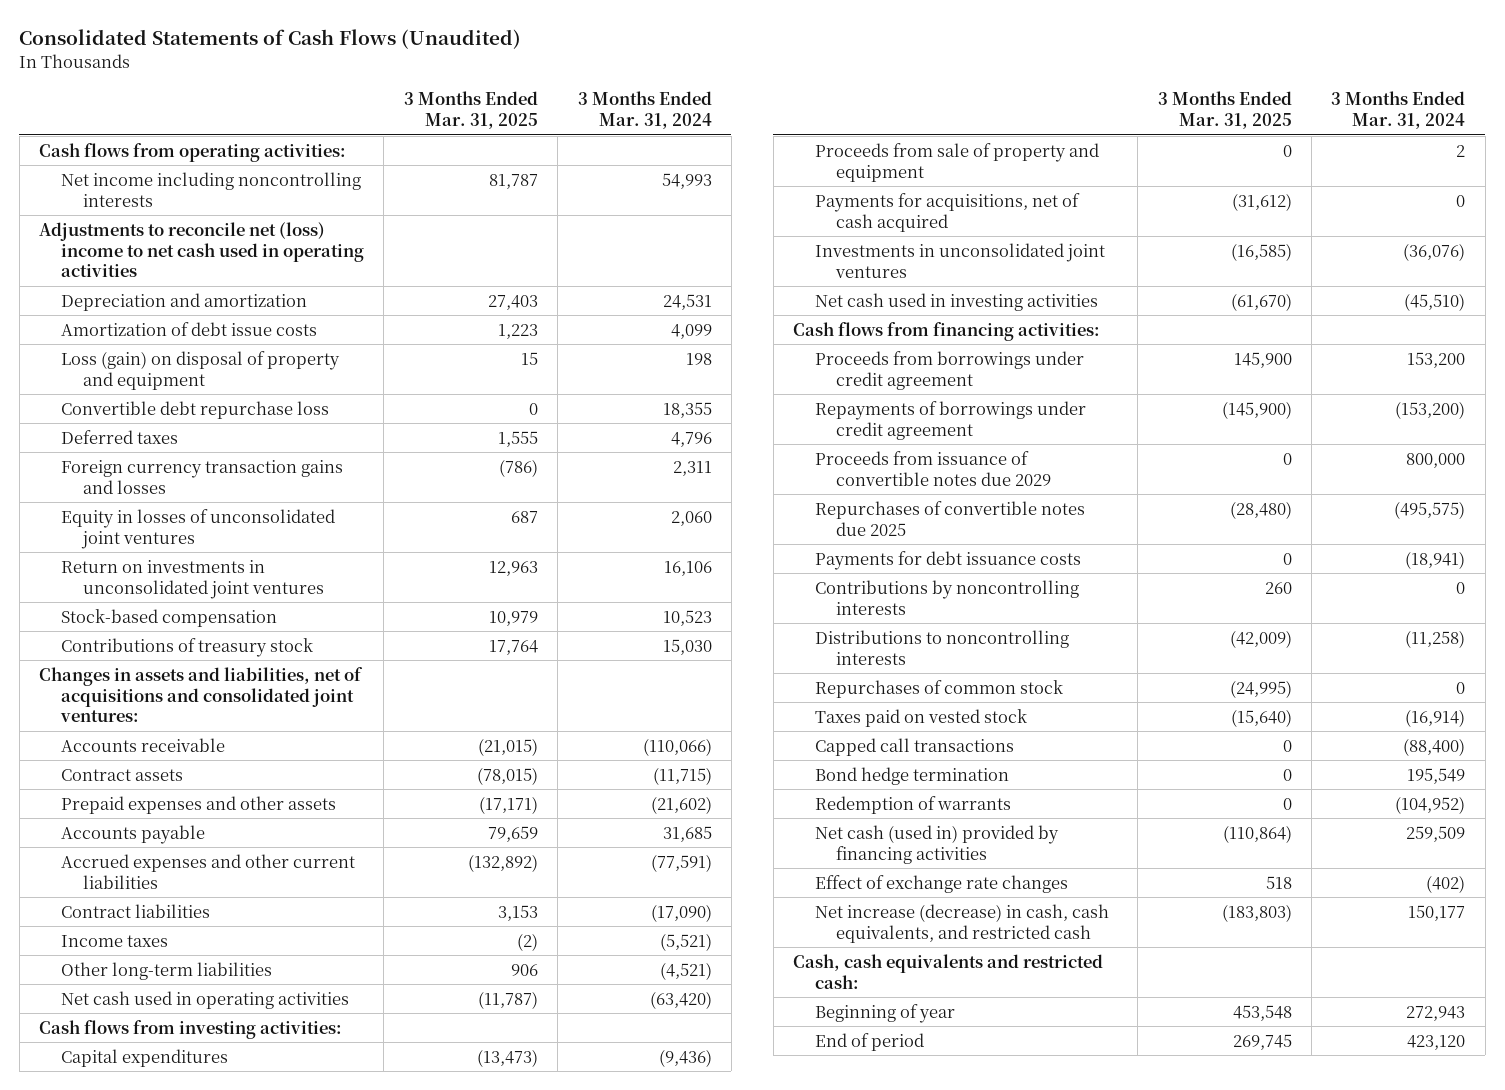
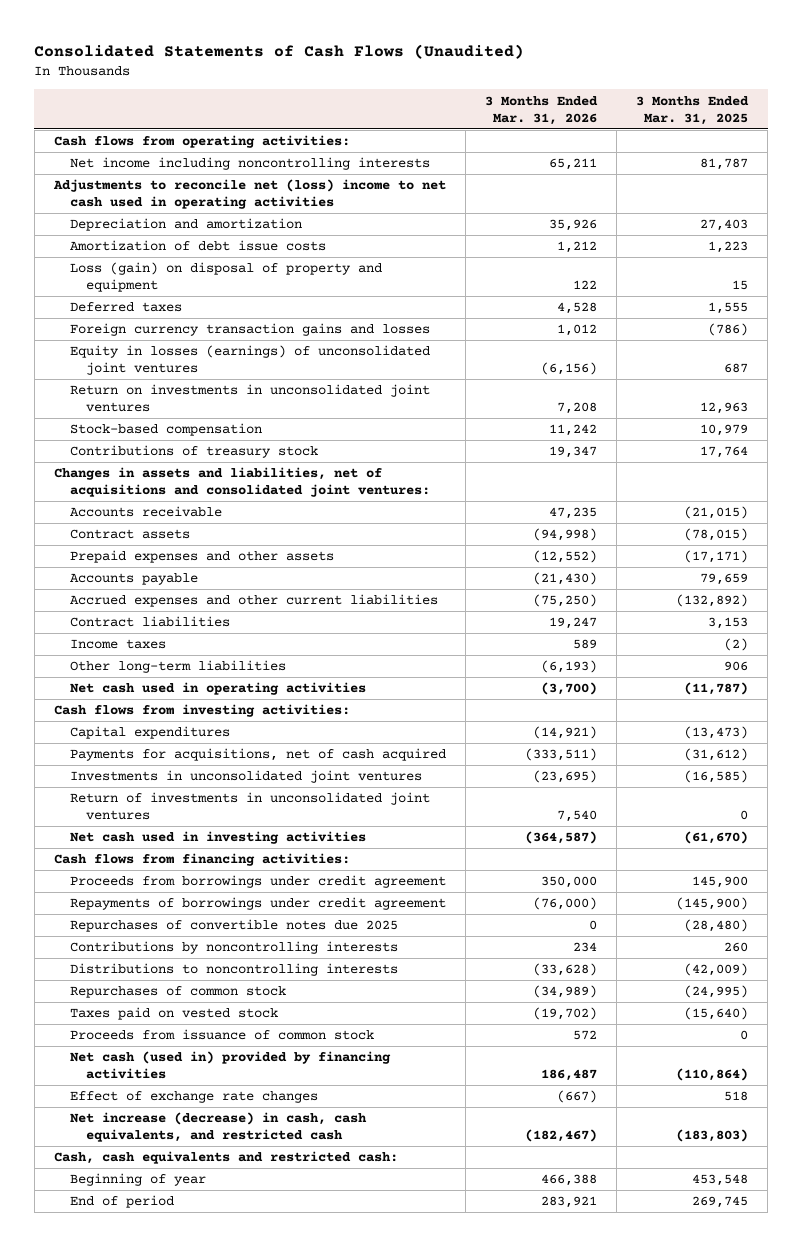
- | 3 Months Ended Mar. 31, 2025 | 3 Months Ended Mar. 31, 2024
+ | 3 Months Ended Mar. 31, 2026 | 3 Months Ended Mar. 31, 2025
- Convertible debt repurchase loss | 0 | 18,355
- Equity in losses of unconsolidated joint ventures | 687 | 2,060
+ Equity in losses (earnings) of unconsolidated joint ventures | (6,156) | 687
- Proceeds from sale of property and equipment | 0 | 2
+ Return of investments in unconsolidated joint ventures | 7,540 | 0
- Proceeds from issuance of convertible notes due 2029 | 0 | 800,000
- Payments for debt issuance costs | 0 | (18,941)
- Capped call transactions | 0 | (88,400)
- Bond hedge termination | 0 | 195,549
- Redemption of warrants | 0 | (104,952)
+ Proceeds from issuance of common stock | 572 | 0

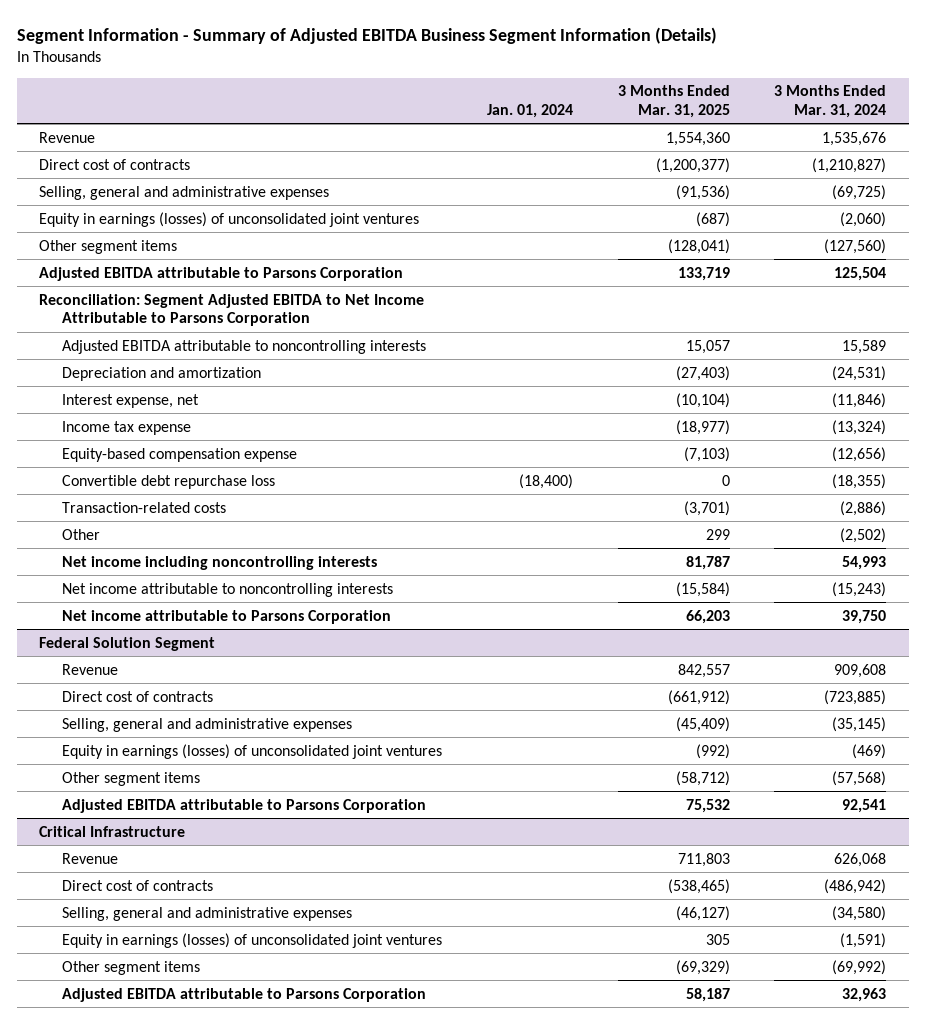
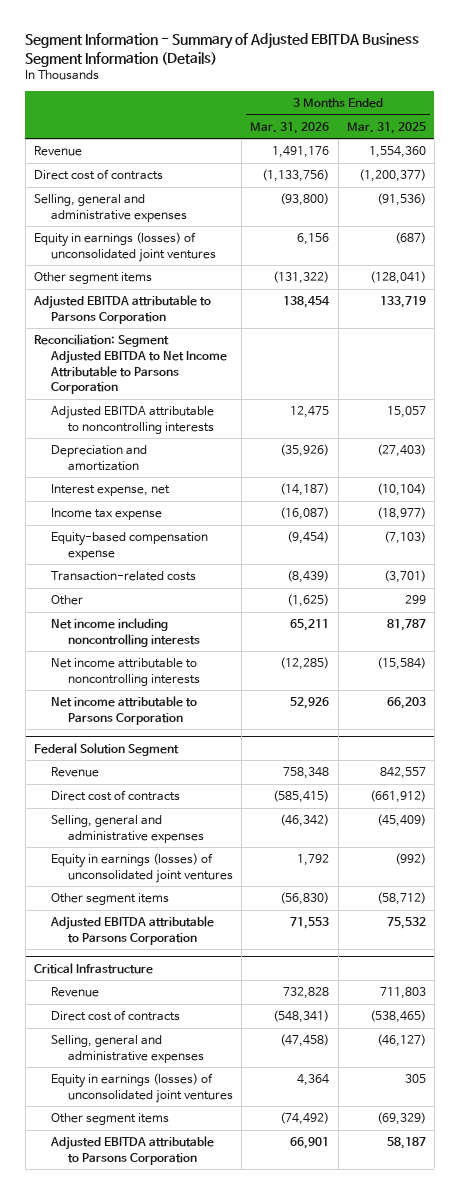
- | Jan. 01, 2024 | 3 Months Ended Mar. 31, 2025 | 3 Months Ended Mar. 31, 2024
+ | 3 Months Ended Mar. 31, 2026 | 3 Months Ended Mar. 31, 2025
- Convertible debt repurchase loss | (18,400) | 0 | (18,355)

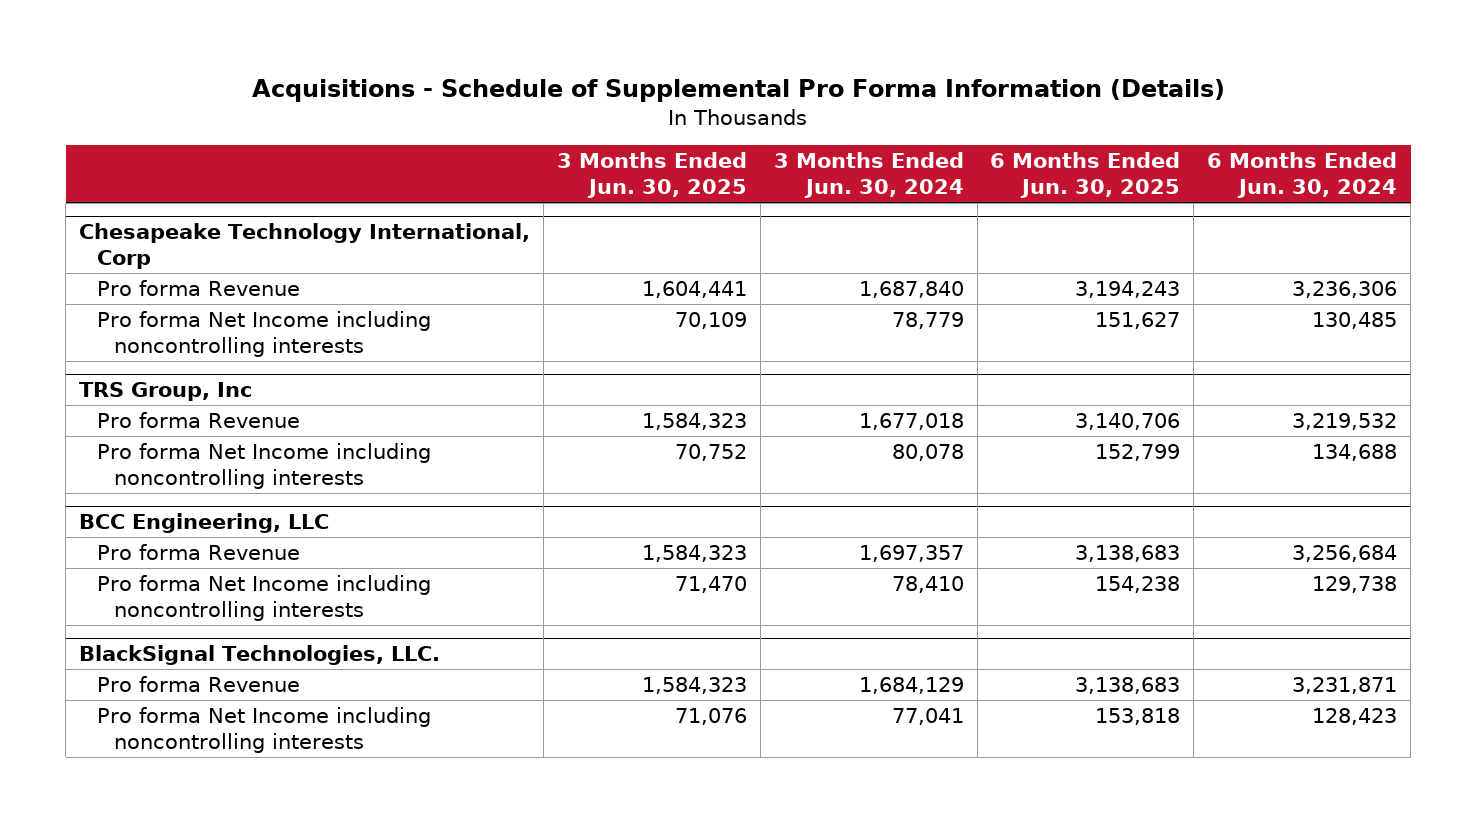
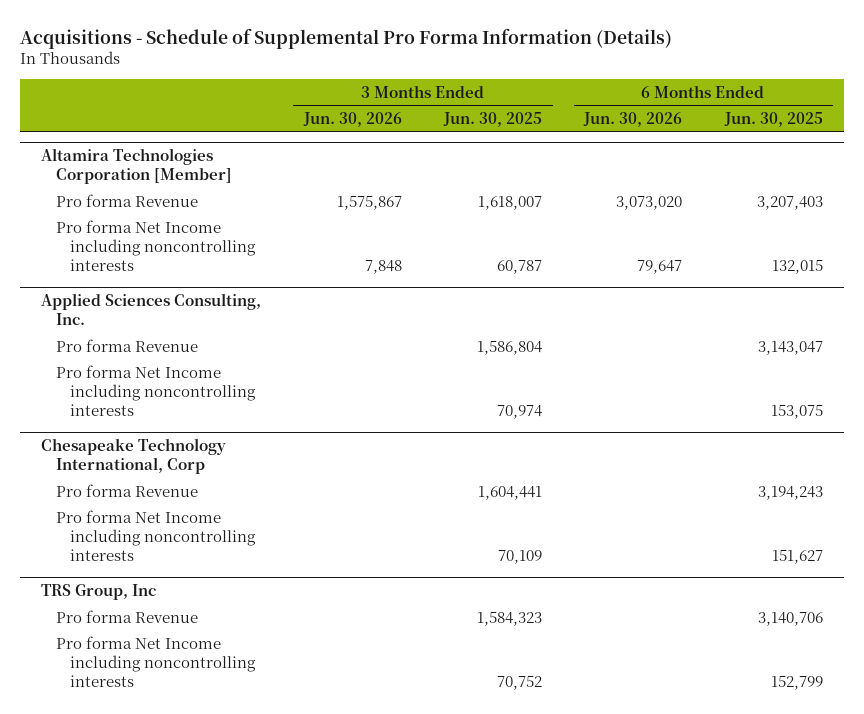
- | 3 Months Ended Jun. 30, 2025 | 3 Months Ended Jun. 30, 2024 | 6 Months Ended Jun. 30, 2025 | 6 Months Ended Jun. 30, 2024
+ | 3 Months Ended Jun. 30, 2026 | 3 Months Ended Jun. 30, 2025 | 6 Months Ended Jun. 30, 2026 | 6 Months Ended Jun. 30, 2025
+ Altamira Technologies Corporation [Member]
+ Pro forma Revenue | 1,575,867 | 1,618,007 | 3,073,020 | 3,207,403
+ Pro forma Net Income including noncontrolling interests | 7,848 | 60,787 | 79,647 | 132,015
+ Applied Sciences Consulting, Inc.
+ Pro forma Revenue | | 1,586,804 | | 3,143,047
+ Pro forma Net Income including noncontrolling interests | | 70,974 | | 153,075
- BCC Engineering, LLC
- Pro forma Revenue | 1,584,323 | 1,697,357 | 3,138,683 | 3,256,684
- Pro forma Net Income including noncontrolling interests | 71,470 | 78,410 | 154,238 | 129,738
- BlackSignal Technologies, LLC.
- Pro forma Revenue | 1,584,323 | 1,684,129 | 3,138,683 | 3,231,871
- Pro forma Net Income including noncontrolling interests | 71,076 | 77,041 | 153,818 | 128,423

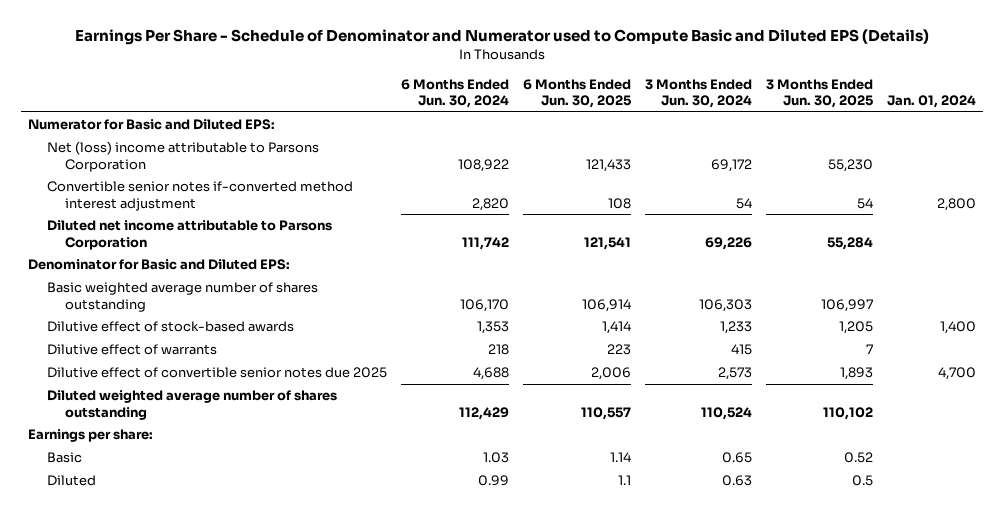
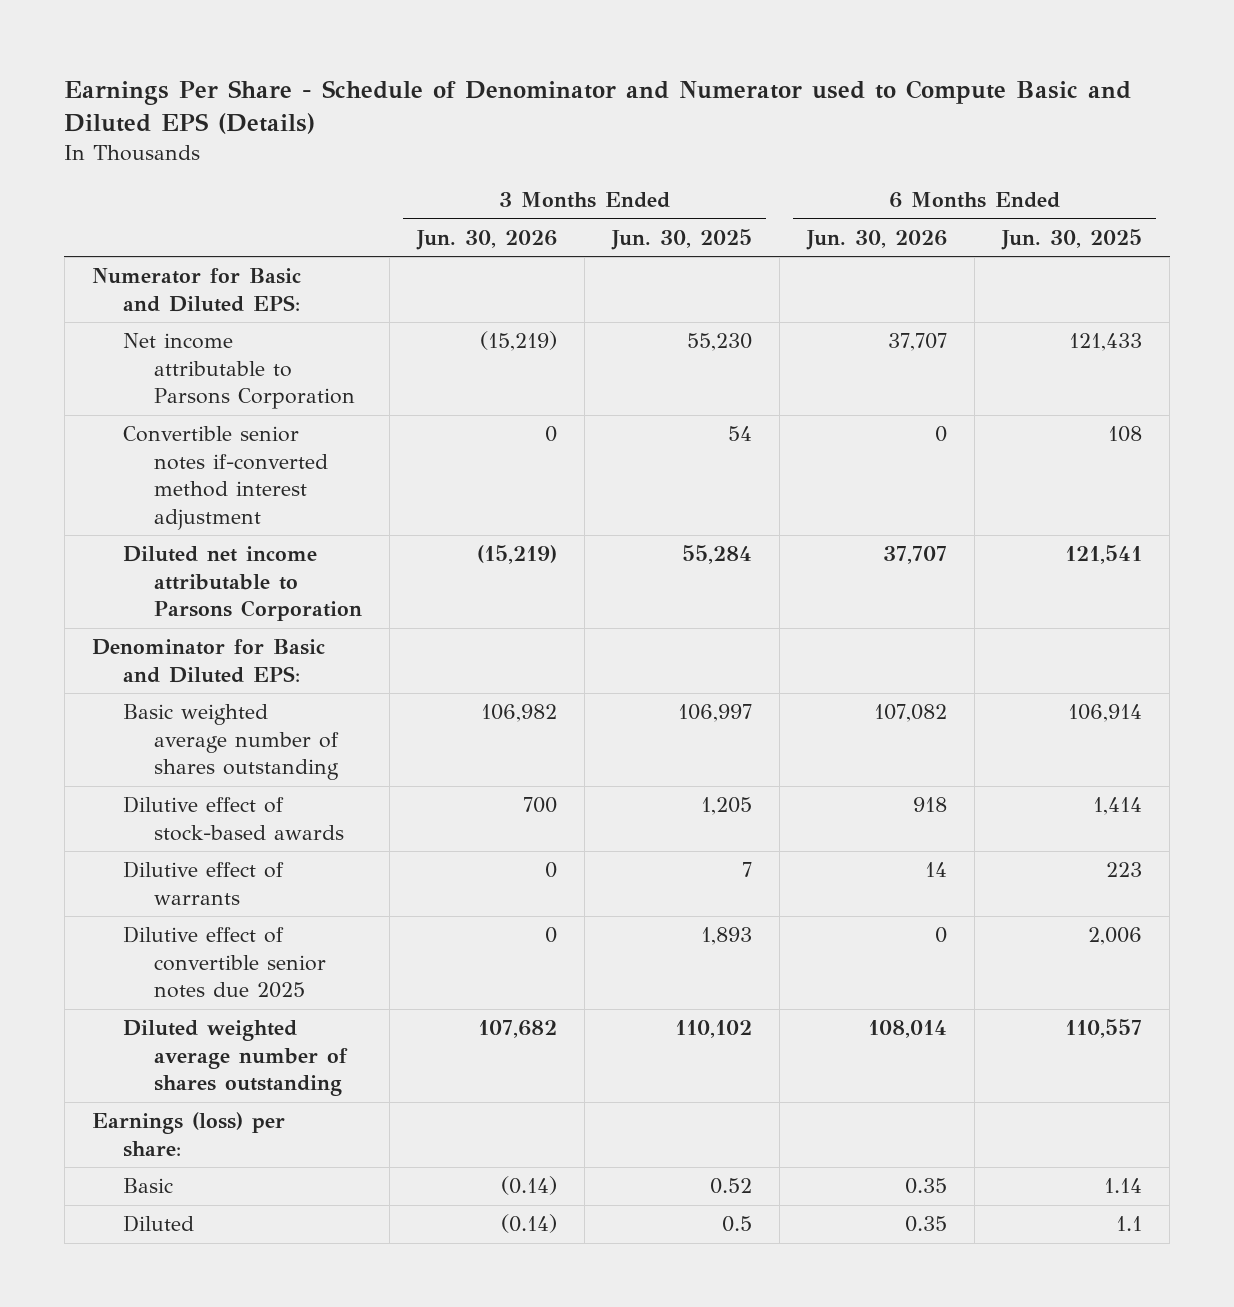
- | 6 Months Ended Jun. 30, 2024 | 6 Months Ended Jun. 30, 2025 | 3 Months Ended Jun. 30, 2024 | 3 Months Ended Jun. 30, 2025 | Jan. 01, 2024
+ | 3 Months Ended Jun. 30, 2026 | 3 Months Ended Jun. 30, 2025 | 6 Months Ended Jun. 30, 2026 | 6 Months Ended Jun. 30, 2025
- Net (loss) income attributable to Parsons Corporation | 108,922 | 121,433 | 69,172 | 55,230 |
+ Net income attributable to Parsons Corporation | (15,219) | 55,230 | 37,707 | 121,433
- Earnings per share:
+ Earnings (loss) per share:

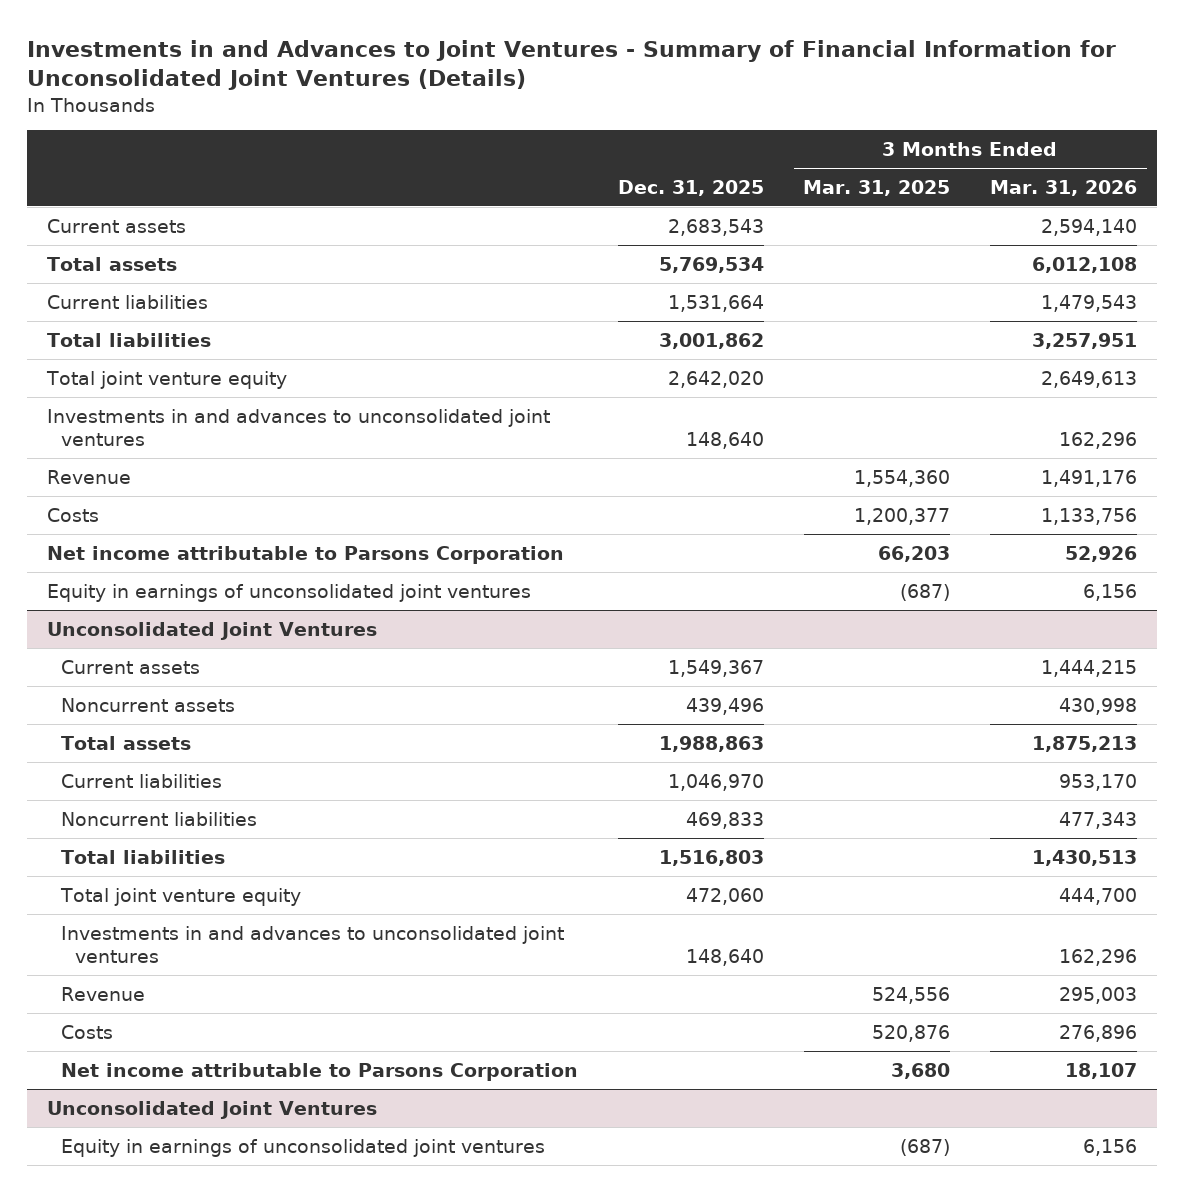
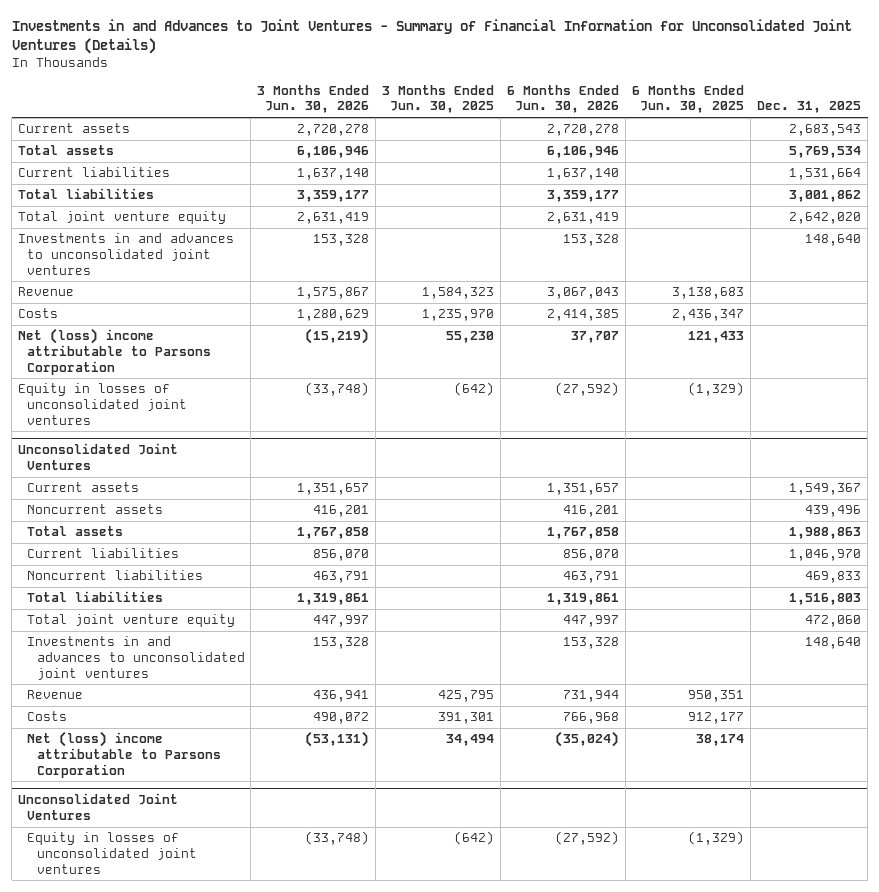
- | Dec. 31, 2025 | 3 Months Ended Mar. 31, 2025 | 3 Months Ended Mar. 31, 2026
+ | 3 Months Ended Jun. 30, 2026 | 3 Months Ended Jun. 30, 2025 | 6 Months Ended Jun. 30, 2026 | 6 Months Ended Jun. 30, 2025 | Dec. 31, 2025
- Net income attributable to Parsons Corporation | | 66,203 | 52,926
- Equity in earnings of unconsolidated joint ventures | | (687) | 6,156
+ Net (loss) income attributable to Parsons Corporation | (15,219) | 55,230 | 37,707 | 121,433 |
+ Equity in losses of unconsolidated joint ventures | (33,748) | (642) | (27,592) | (1,329) |
@ Unconsolidated Joint Ventures
- Net income attributable to Parsons Corporation | | 3,680 | 18,107
+ Net (loss) income attributable to Parsons Corporation | (53,131) | 34,494 | (35,024) | 38,174 |
- Equity in earnings of unconsolidated joint ventures | | (687) | 6,156
+ Equity in losses of unconsolidated joint ventures | (33,748) | (642) | (27,592) | (1,329) |

